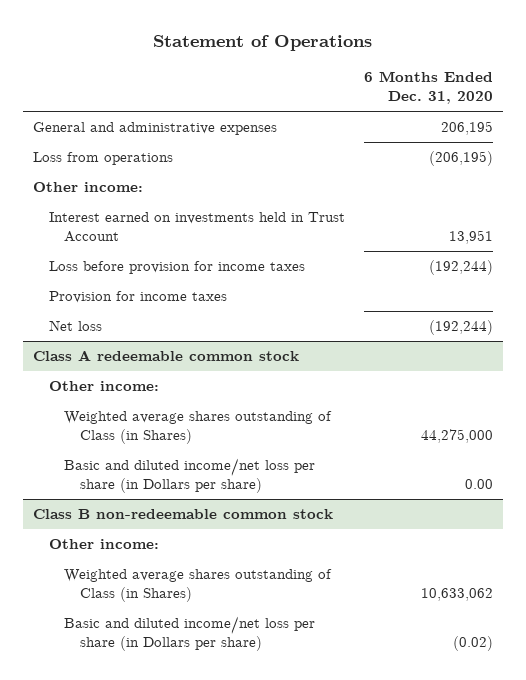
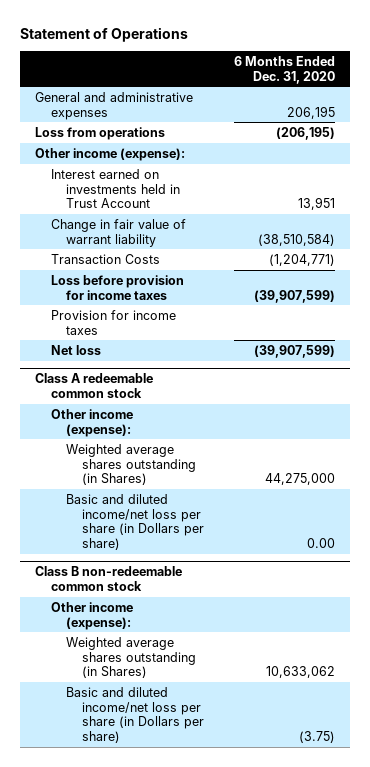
- Other income:
+ Other income (expense):
- Loss before provision for income taxes | (192,244)
+ Change in fair value of warrant liability | (38,510,584)
+ Transaction Costs | (1,204,771)
+ Loss before provision for income taxes | (39,907,599)
- Net loss | (192,244)
+ Net loss | (39,907,599)
@ Class A redeemable common stock
- Other income:
- Weighted average shares outstanding of Class (in Shares) | 44,275,000
+ Other income (expense):
+ Weighted average shares outstanding (in Shares) | 44,275,000
@ Class B non-redeemable common stock
- Other income:
- Weighted average shares outstanding of Class (in Shares) | 10,633,062
- Basic and diluted income/net loss per share (in Dollars per share) | (0.02)
+ Other income (expense):
+ Weighted average shares outstanding (in Shares) | 10,633,062
+ Basic and diluted income/net loss per share (in Dollars per share) | (3.75)

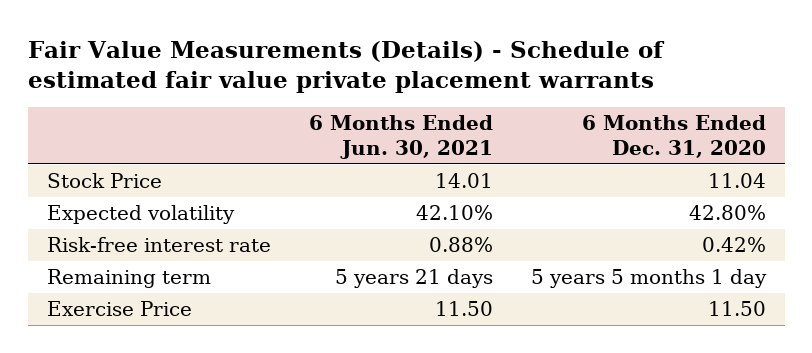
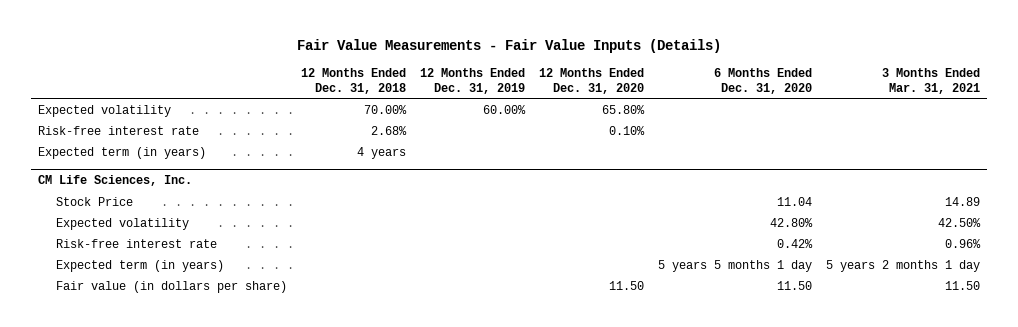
- Fair Value Measurements (Details) - Schedule of estimated fair value private placement warrants
+ Fair Value Measurements - Fair Value Inputs (Details)
- | 6 Months Ended Jun. 30, 2021 | 6 Months Ended Dec. 31, 2020
+ | 12 Months Ended Dec. 31, 2018 | 12 Months Ended Dec. 31, 2019 | 12 Months Ended Dec. 31, 2020 | 6 Months Ended Dec. 31, 2020 | 3 Months Ended Mar. 31, 2021
+ Expected volatility | 70.00% | 60.00% | 65.80% | |
+ Risk-free interest rate | 2.68% | | 0.10% | |
+ Expected term (in years) | 4 years | | | |
+ CM Life Sciences, Inc.
- Remaining term | 5 years 21 days | 5 years 5 months 1 day
- Exercise Price | 11.50 | 11.50
+ Expected term (in years) | | | | 5 years 5 months 1 day | 5 years 2 months 1 day
+ Fair value (in dollars per share) | | | 11.50 | 11.50 | 11.50

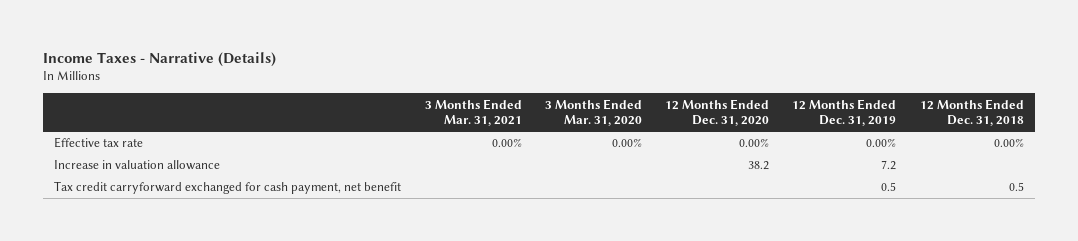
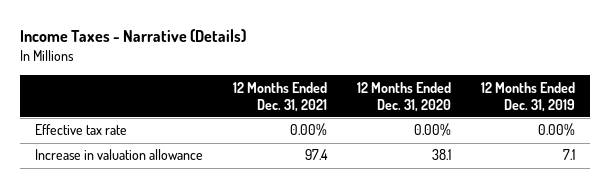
- | 3 Months Ended Mar. 31, 2021 | 3 Months Ended Mar. 31, 2020 | 12 Months Ended Dec. 31, 2020 | 12 Months Ended Dec. 31, 2019 | 12 Months Ended Dec. 31, 2018
+ | 12 Months Ended Dec. 31, 2021 | 12 Months Ended Dec. 31, 2020 | 12 Months Ended Dec. 31, 2019
- Increase in valuation allowance | | | 38.2 | 7.2 |
- Tax credit carryforward exchanged for cash payment, net benefit | | | | 0.5 | 0.5
+ Increase in valuation allowance | 97.4 | 38.1 | 7.1

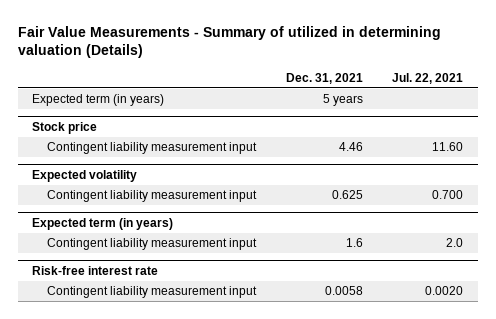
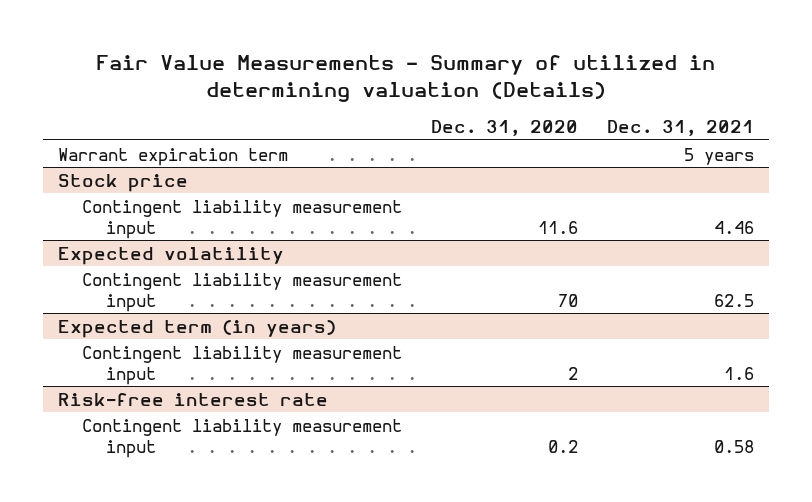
- | Dec. 31, 2021 | Jul. 22, 2021
+ | Dec. 31, 2020 | Dec. 31, 2021
- Expected term (in years) | 5 years |
+ Warrant expiration term | | 5 years
@ Expected volatility
- Contingent liability measurement input | 0.625 | 0.700
+ Contingent liability measurement input | 70 | 62.5
@ Risk-free interest rate
- Contingent liability measurement input | 0.0058 | 0.0020
+ Contingent liability measurement input | 0.2 | 0.58

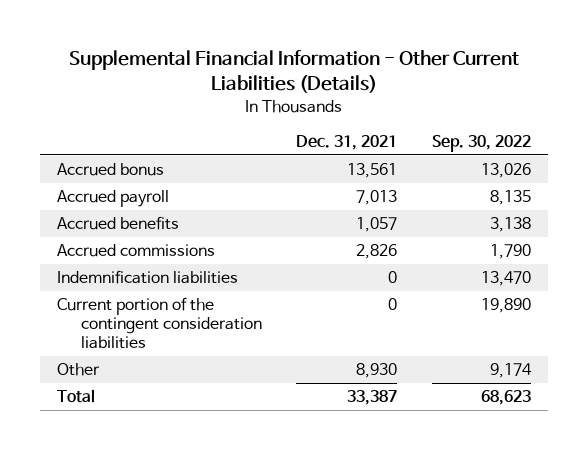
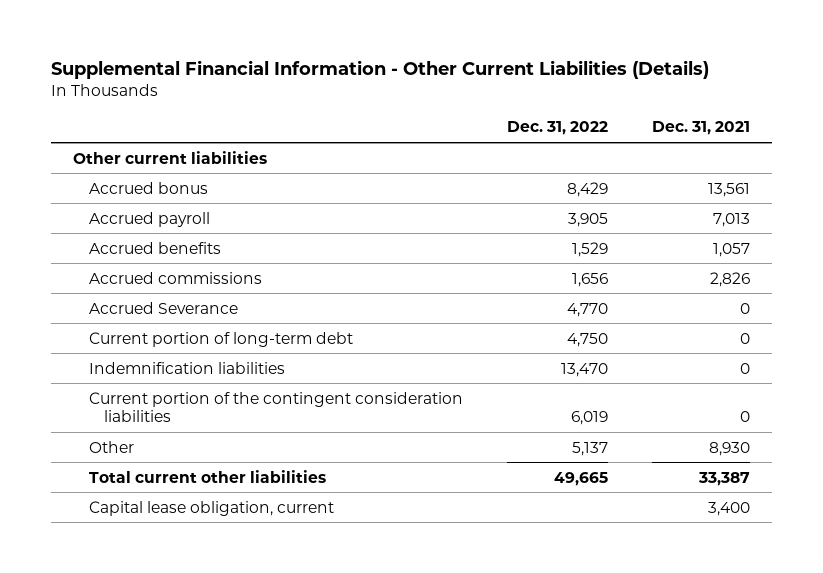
- | Dec. 31, 2021 | Sep. 30, 2022
+ | Dec. 31, 2022 | Dec. 31, 2021
+ Other current liabilities
+ Accrued Severance | 4,770 | 0
+ Current portion of long-term debt | 4,750 | 0
- Total | 33,387 | 68,623
+ Total current other liabilities | 49,665 | 33,387
+ Capital lease obligation, current | | 3,400

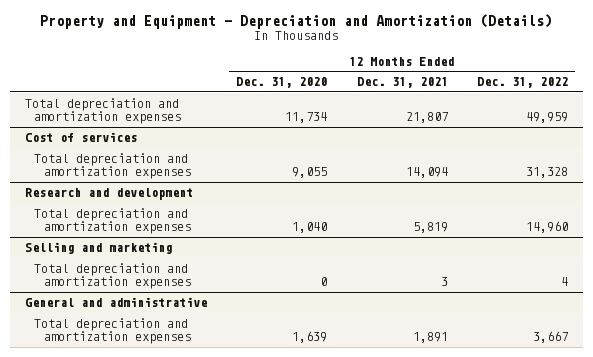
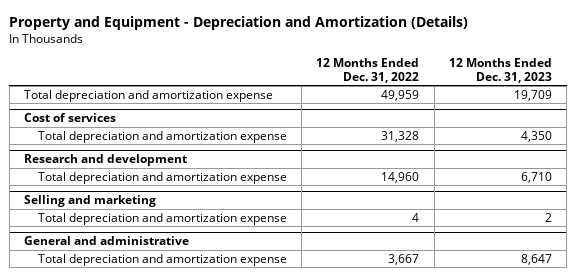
- | 12 Months Ended Dec. 31, 2020 | 12 Months Ended Dec. 31, 2021 | 12 Months Ended Dec. 31, 2022
+ | 12 Months Ended Dec. 31, 2022 | 12 Months Ended Dec. 31, 2023
- Total depreciation and amortization expenses | 11,734 | 21,807 | 49,959
+ Total depreciation and amortization expense | 49,959 | 19,709
@ Cost of services
- Total depreciation and amortization expenses | 9,055 | 14,094 | 31,328
+ Total depreciation and amortization expense | 31,328 | 4,350
@ Research and development
- Total depreciation and amortization expenses | 1,040 | 5,819 | 14,960
+ Total depreciation and amortization expense | 14,960 | 6,710
@ Selling and marketing
- Total depreciation and amortization expenses | 0 | 3 | 4
+ Total depreciation and amortization expense | 4 | 2
@ General and administrative
- Total depreciation and amortization expenses | 1,639 | 1,891 | 3,667
+ Total depreciation and amortization expense | 3,667 | 8,647

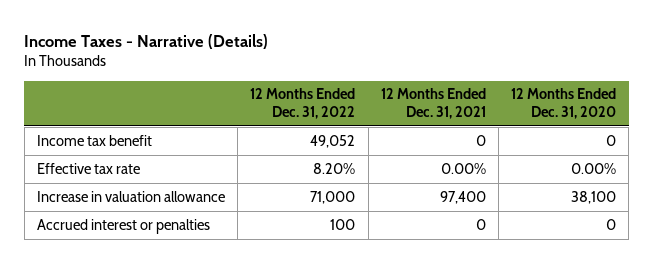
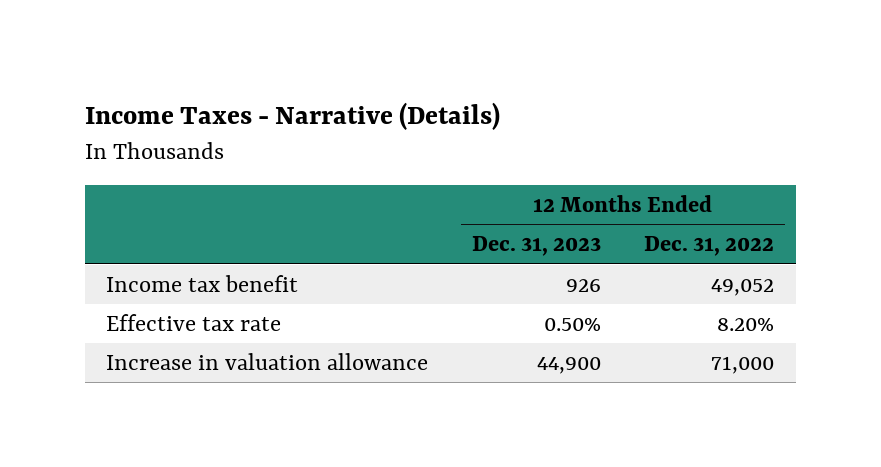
- | 12 Months Ended Dec. 31, 2022 | 12 Months Ended Dec. 31, 2021 | 12 Months Ended Dec. 31, 2020
+ | 12 Months Ended Dec. 31, 2023 | 12 Months Ended Dec. 31, 2022
- Accrued interest or penalties | 100 | 0 | 0

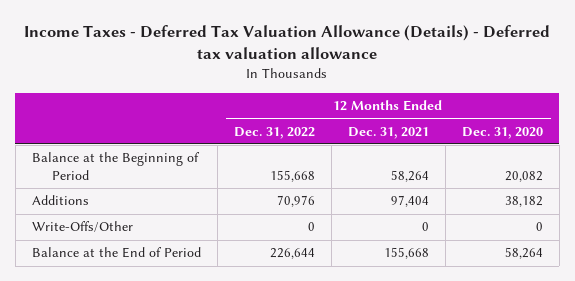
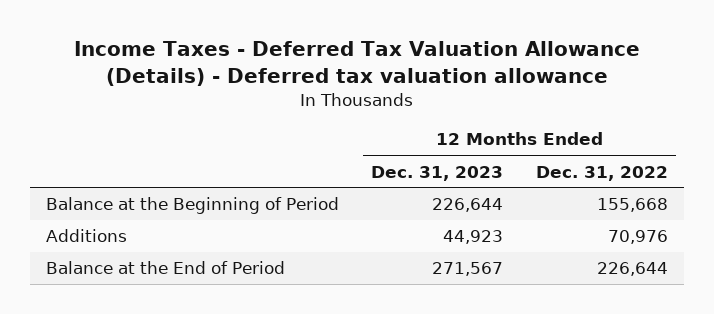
- | 12 Months Ended Dec. 31, 2022 | 12 Months Ended Dec. 31, 2021 | 12 Months Ended Dec. 31, 2020
+ | 12 Months Ended Dec. 31, 2023 | 12 Months Ended Dec. 31, 2022
- Write-Offs/Other | 0 | 0 | 0

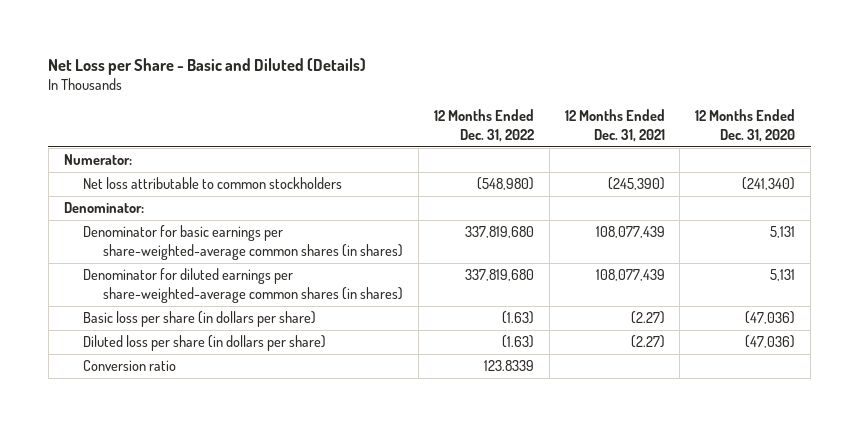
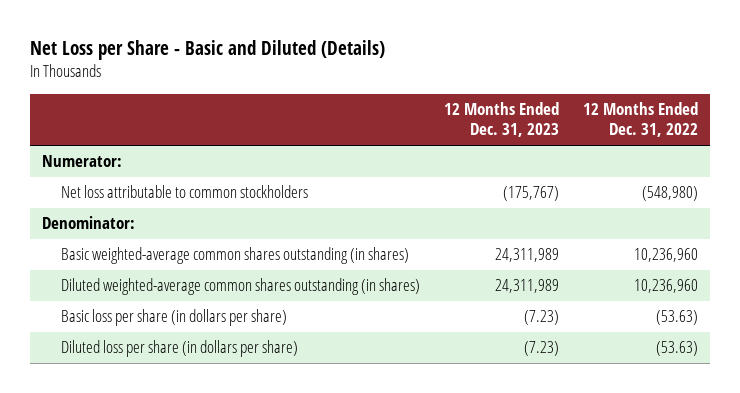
- | 12 Months Ended Dec. 31, 2022 | 12 Months Ended Dec. 31, 2021 | 12 Months Ended Dec. 31, 2020
+ | 12 Months Ended Dec. 31, 2023 | 12 Months Ended Dec. 31, 2022
- Denominator for basic earnings per share-weighted-average common shares (in shares) | 337,819,680 | 108,077,439 | 5,131
- Denominator for diluted earnings per share-weighted-average common shares (in shares) | 337,819,680 | 108,077,439 | 5,131
- Basic loss per share (in dollars per share) | (1.63) | (2.27) | (47,036)
- Diluted loss per share (in dollars per share) | (1.63) | (2.27) | (47,036)
- Conversion ratio | 123.8339 | |
+ Basic weighted-average common shares outstanding (in shares) | 24,311,989 | 10,236,960
+ Diluted weighted-average common shares outstanding (in shares) | 24,311,989 | 10,236,960
+ Basic loss per share (in dollars per share) | (7.23) | (53.63)
+ Diluted loss per share (in dollars per share) | (7.23) | (53.63)

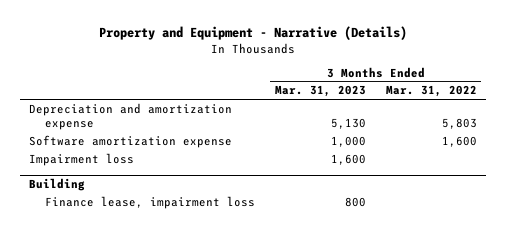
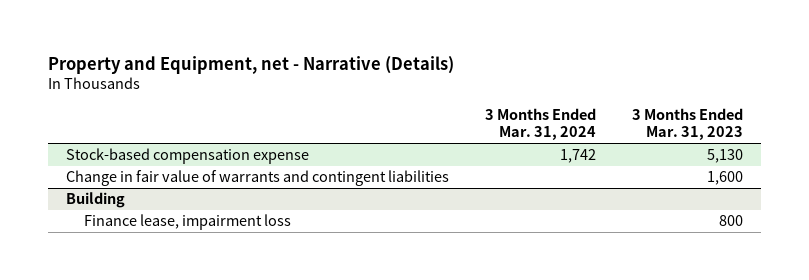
- Property and Equipment - Narrative (Details)
+ Property and Equipment, net - Narrative (Details)
- | 3 Months Ended Mar. 31, 2023 | 3 Months Ended Mar. 31, 2022
+ | 3 Months Ended Mar. 31, 2024 | 3 Months Ended Mar. 31, 2023
- Depreciation and amortization expense | 5,130 | 5,803
- Software amortization expense | 1,000 | 1,600
- Impairment loss | 1,600 |
+ Stock-based compensation expense | 1,742 | 5,130
+ Change in fair value of warrants and contingent liabilities | | 1,600

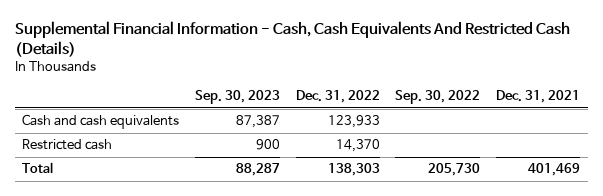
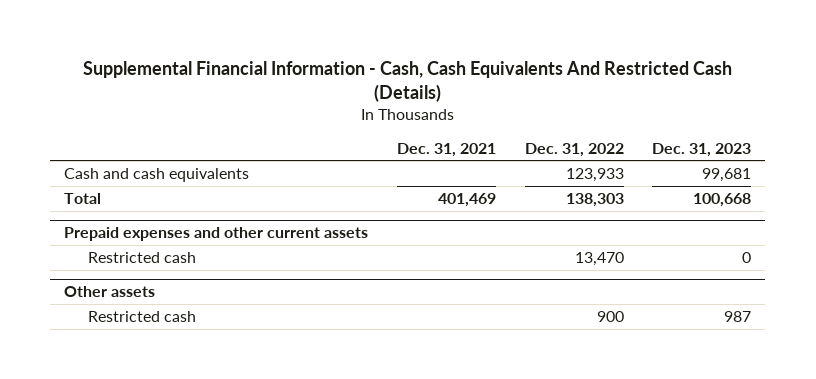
- | Sep. 30, 2023 | Dec. 31, 2022 | Sep. 30, 2022 | Dec. 31, 2021
+ | Dec. 31, 2021 | Dec. 31, 2022 | Dec. 31, 2023
- Restricted cash | 900 | 14,370 | |
+ Prepaid expenses and other current assets
+ Restricted cash | | 13,470 | 0
+ Other assets
+ Restricted cash | | 900 | 987

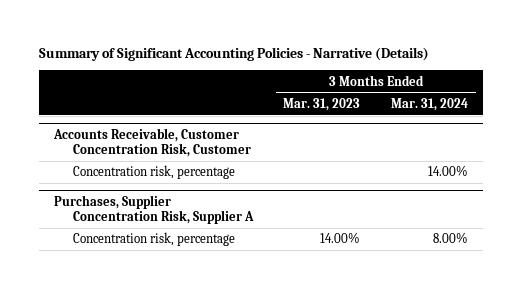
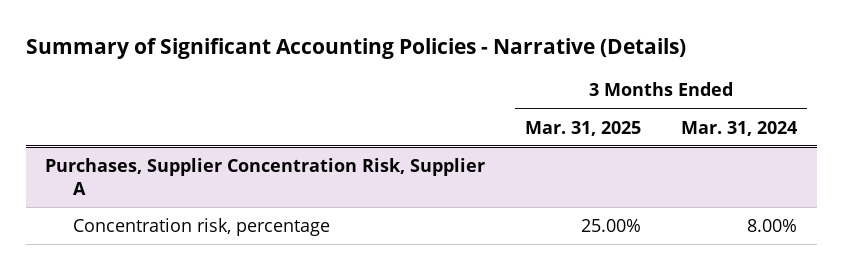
- | 3 Months Ended Mar. 31, 2023 | 3 Months Ended Mar. 31, 2024
+ | 3 Months Ended Mar. 31, 2025 | 3 Months Ended Mar. 31, 2024
- Accounts Receivable, Customer Concentration Risk, Customer
- Concentration risk, percentage | | 14.00%

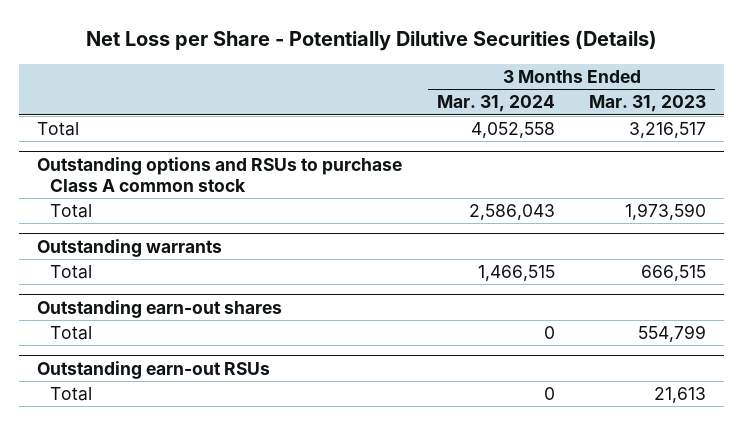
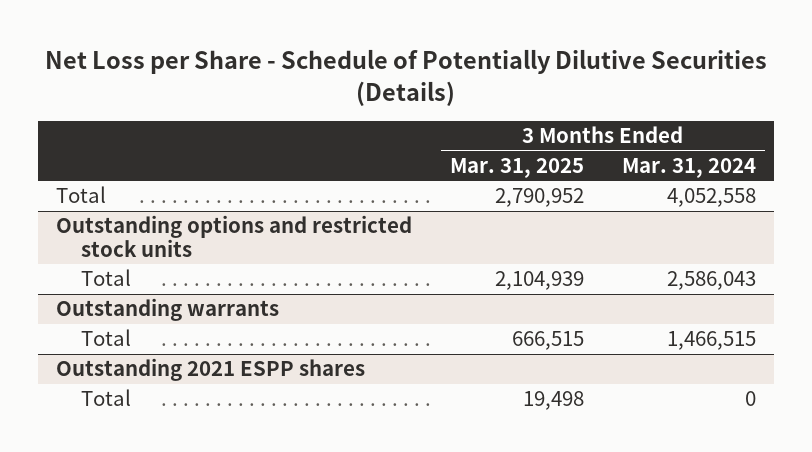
- Net Loss per Share - Potentially Dilutive Securities (Details)
+ Net Loss per Share - Schedule of Potentially Dilutive Securities (Details)
- | 3 Months Ended Mar. 31, 2024 | 3 Months Ended Mar. 31, 2023
+ | 3 Months Ended Mar. 31, 2025 | 3 Months Ended Mar. 31, 2024
- Outstanding options and RSUs to purchase Class A common stock
+ Outstanding options and restricted stock units
- Outstanding earn-out shares
- Total | 0 | 554,799
- Outstanding earn-out RSUs
+ Outstanding 2021 ESPP shares

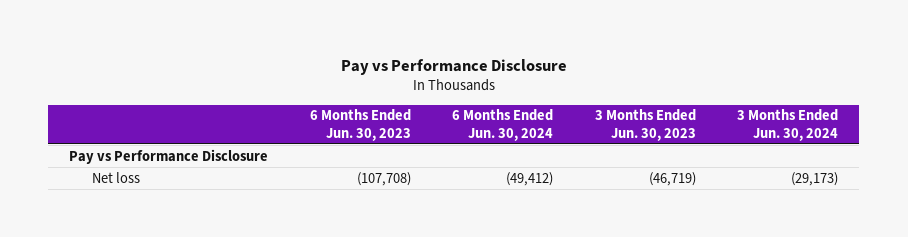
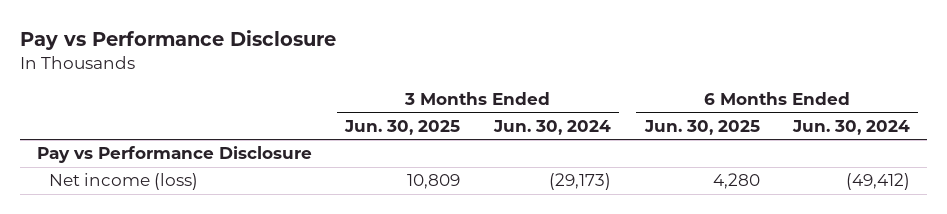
- | 6 Months Ended Jun. 30, 2023 | 6 Months Ended Jun. 30, 2024 | 3 Months Ended Jun. 30, 2023 | 3 Months Ended Jun. 30, 2024
+ | 3 Months Ended Jun. 30, 2025 | 3 Months Ended Jun. 30, 2024 | 6 Months Ended Jun. 30, 2025 | 6 Months Ended Jun. 30, 2024
- Net loss | (107,708) | (49,412) | (46,719) | (29,173)
+ Net income (loss) | 10,809 | (29,173) | 4,280 | (49,412)

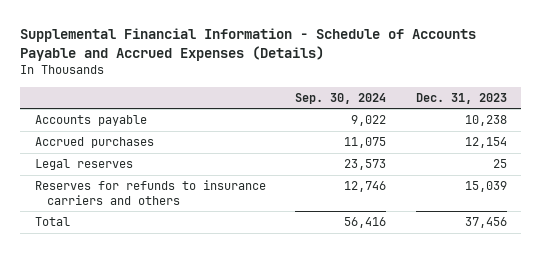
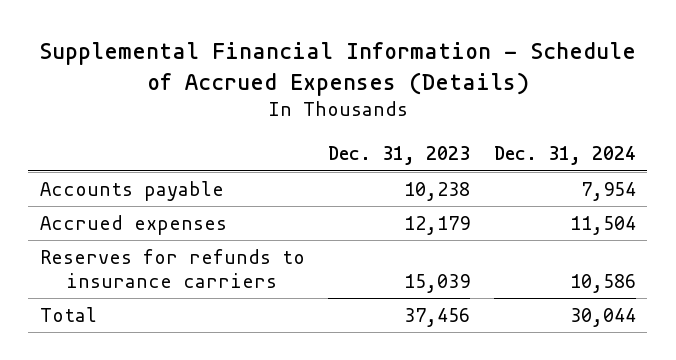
- Supplemental Financial Information - Schedule of Accounts Payable and Accrued Expenses (Details)
+ Supplemental Financial Information - Schedule of Accrued Expenses (Details)
- | Sep. 30, 2024 | Dec. 31, 2023
+ | Dec. 31, 2023 | Dec. 31, 2024
- Accrued purchases | 11,075 | 12,154
- Legal reserves | 23,573 | 25
- Reserves for refunds to insurance carriers and others | 12,746 | 15,039
+ Accrued expenses | 12,179 | 11,504
+ Reserves for refunds to insurance carriers | 15,039 | 10,586

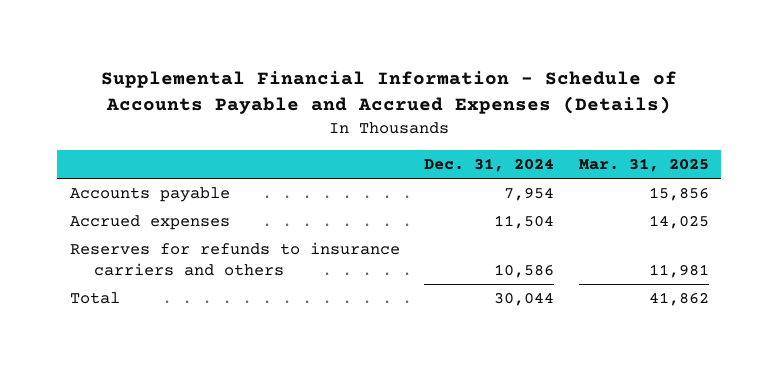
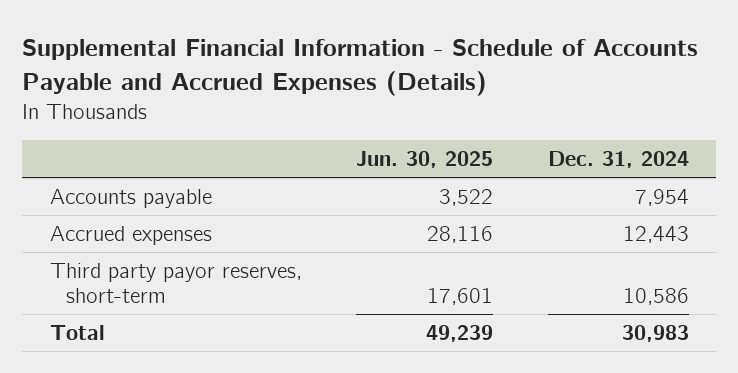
- | Dec. 31, 2024 | Mar. 31, 2025
+ | Jun. 30, 2025 | Dec. 31, 2024
- Accrued expenses | 11,504 | 14,025
- Reserves for refunds to insurance carriers and others | 10,586 | 11,981
- Total | 30,044 | 41,862
+ Accrued expenses | 28,116 | 12,443
+ Third party payor reserves, short-term | 17,601 | 10,586
+ Total | 49,239 | 30,983

